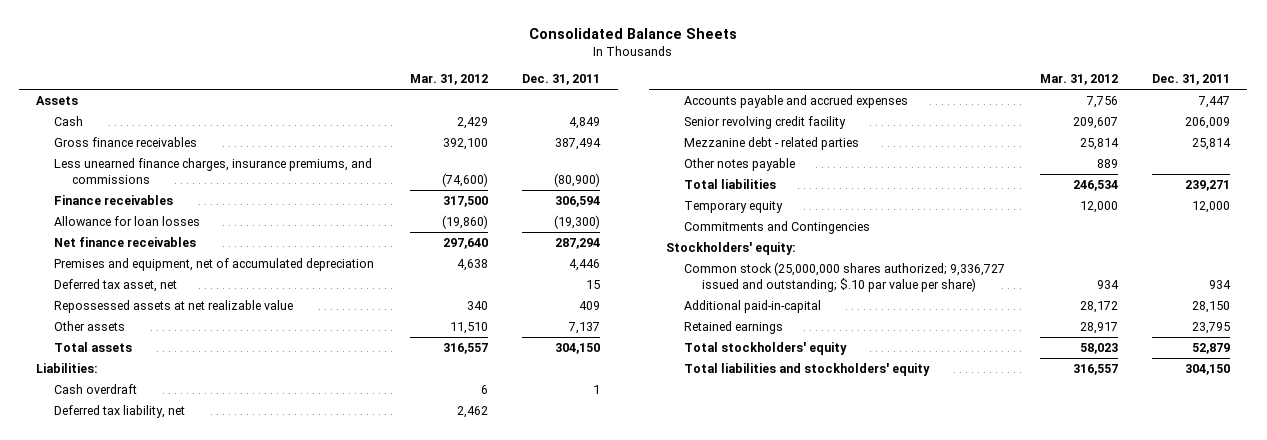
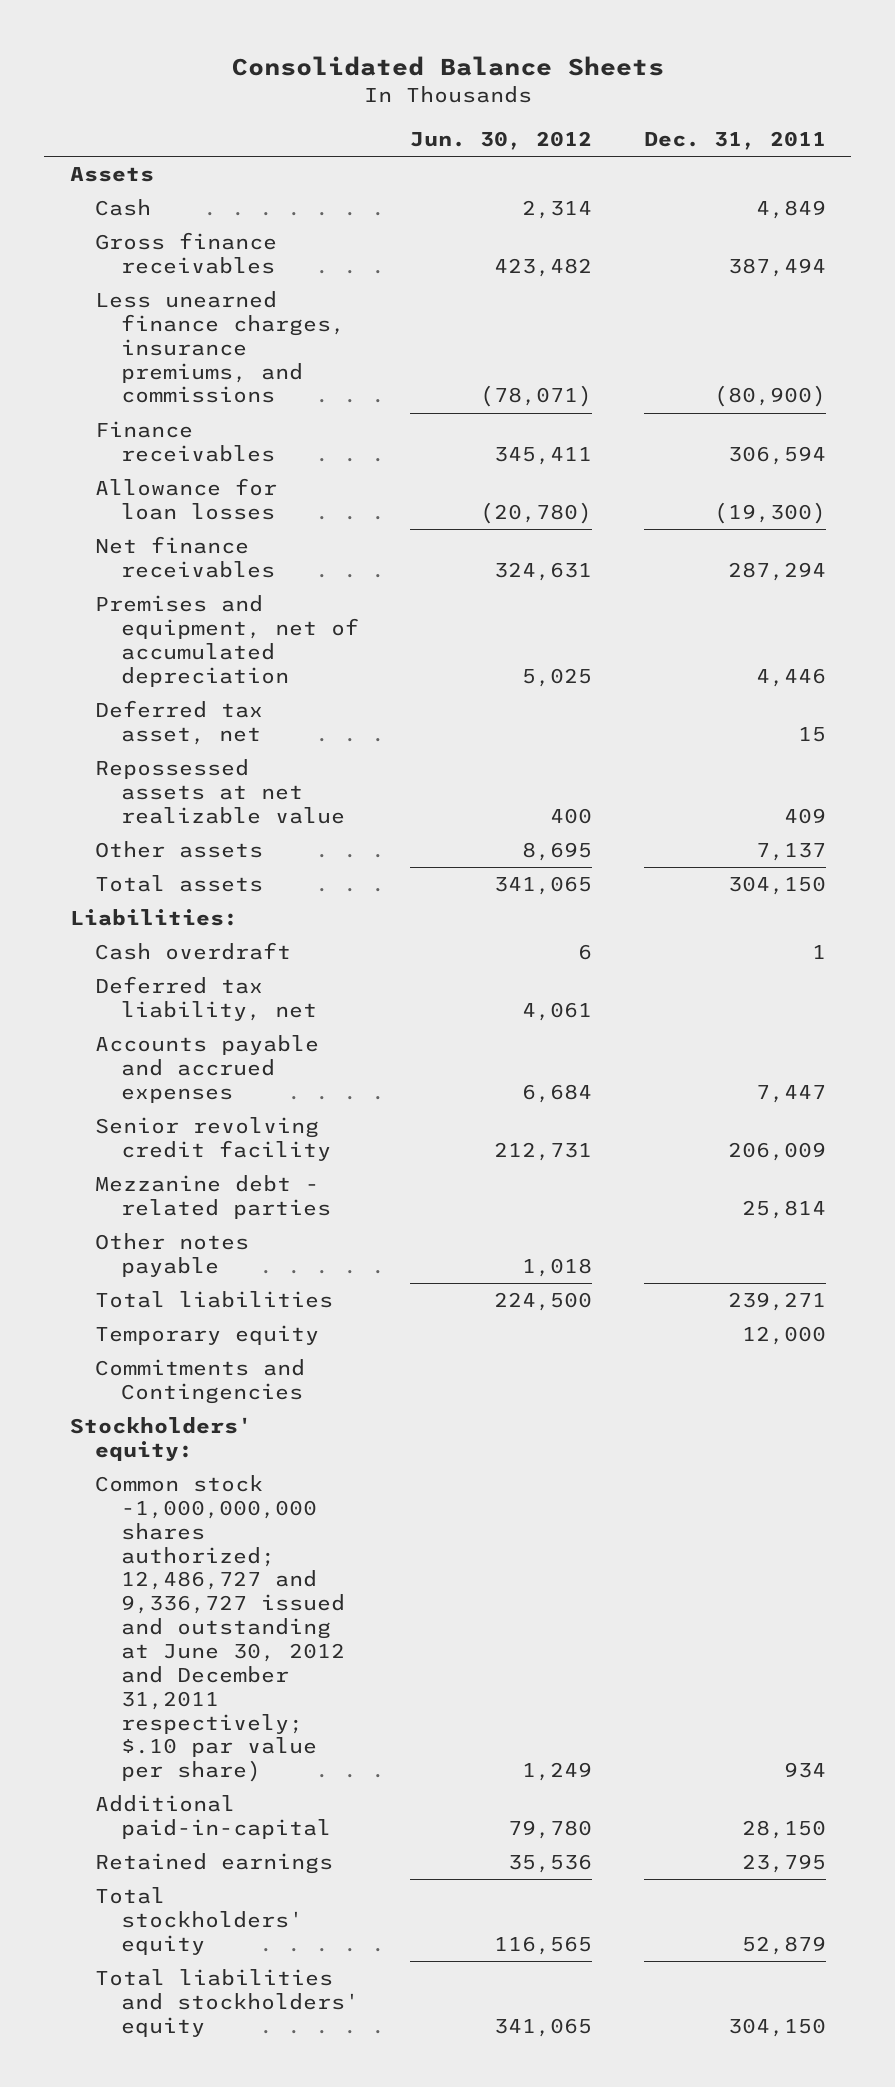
- | Mar. 31, 2012 | Dec. 31, 2011
+ | Jun. 30, 2012 | Dec. 31, 2011
- Common stock (25,000,000 shares authorized; 9,336,727 issued and outstanding; $.10 par value per share) | 934 | 934
+ Common stock -1,000,000,000 shares authorized; 12,486,727 and 9,336,727 issued and outstanding at June 30, 2012 and December 31,2011 respectively; $.10 par value per share) | 1,249 | 934

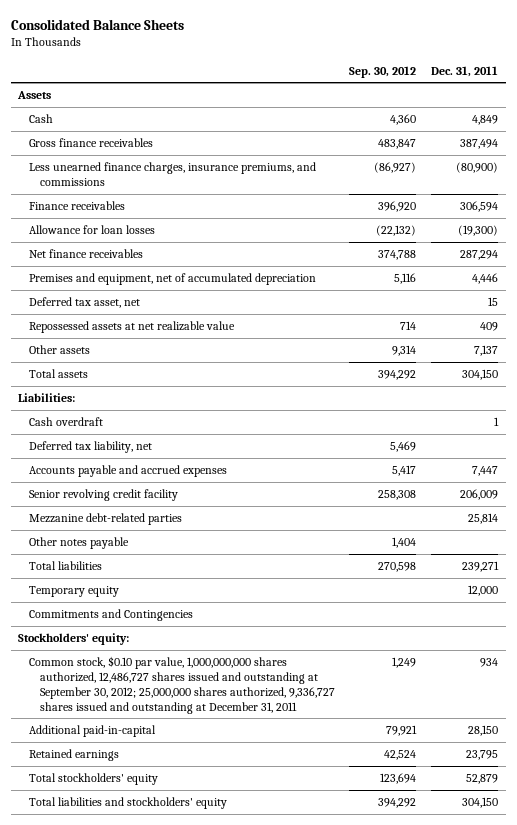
- | Jun. 30, 2012 | Dec. 31, 2011
+ | Sep. 30, 2012 | Dec. 31, 2011
- Mezzanine debt - related parties | | 25,814
+ Mezzanine debt-related parties | | 25,814
- Common stock -1,000,000,000 shares authorized; 12,486,727 and 9,336,727 issued and outstanding at June 30, 2012 and December 31,2011 respectively; $.10 par value per share) | 1,249 | 934
+ Common stock, $0.10 par value, 1,000,000,000 shares authorized, 12,486,727 shares issued and outstanding at September 30, 2012; 25,000,000 shares authorized, 9,336,727 shares issued and outstanding at December 31, 2011 | 1,249 | 934

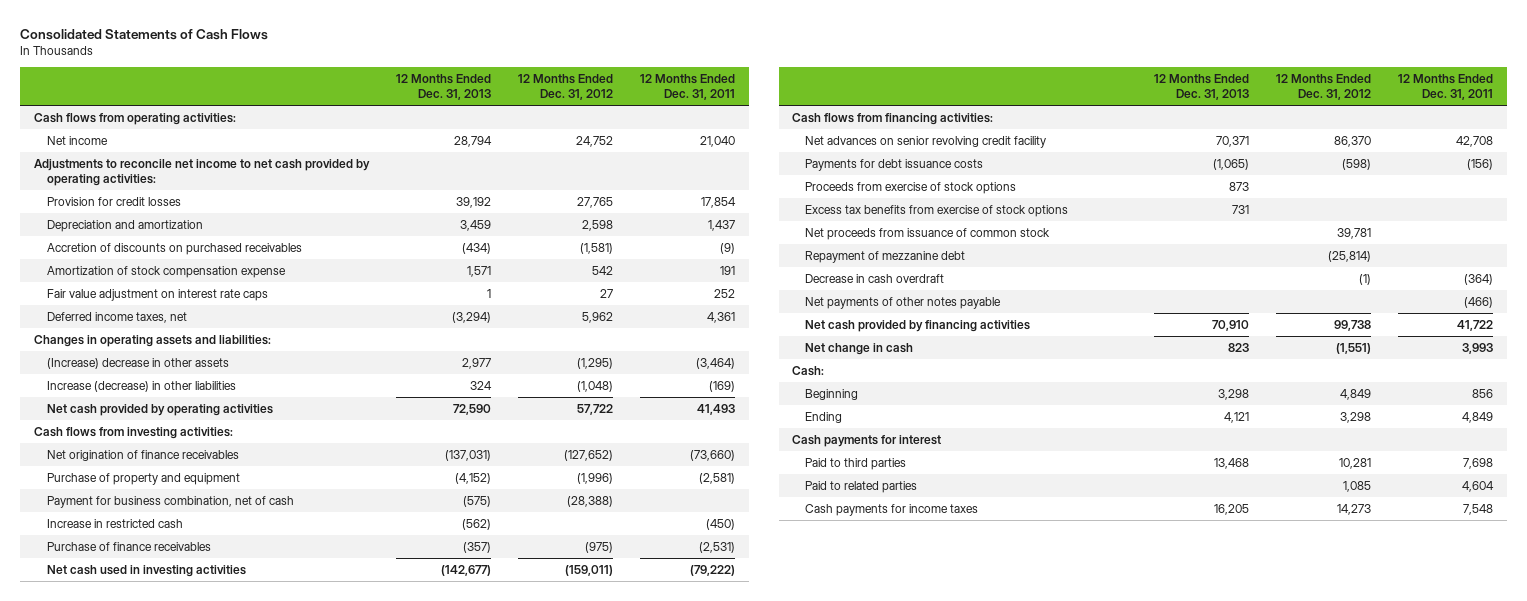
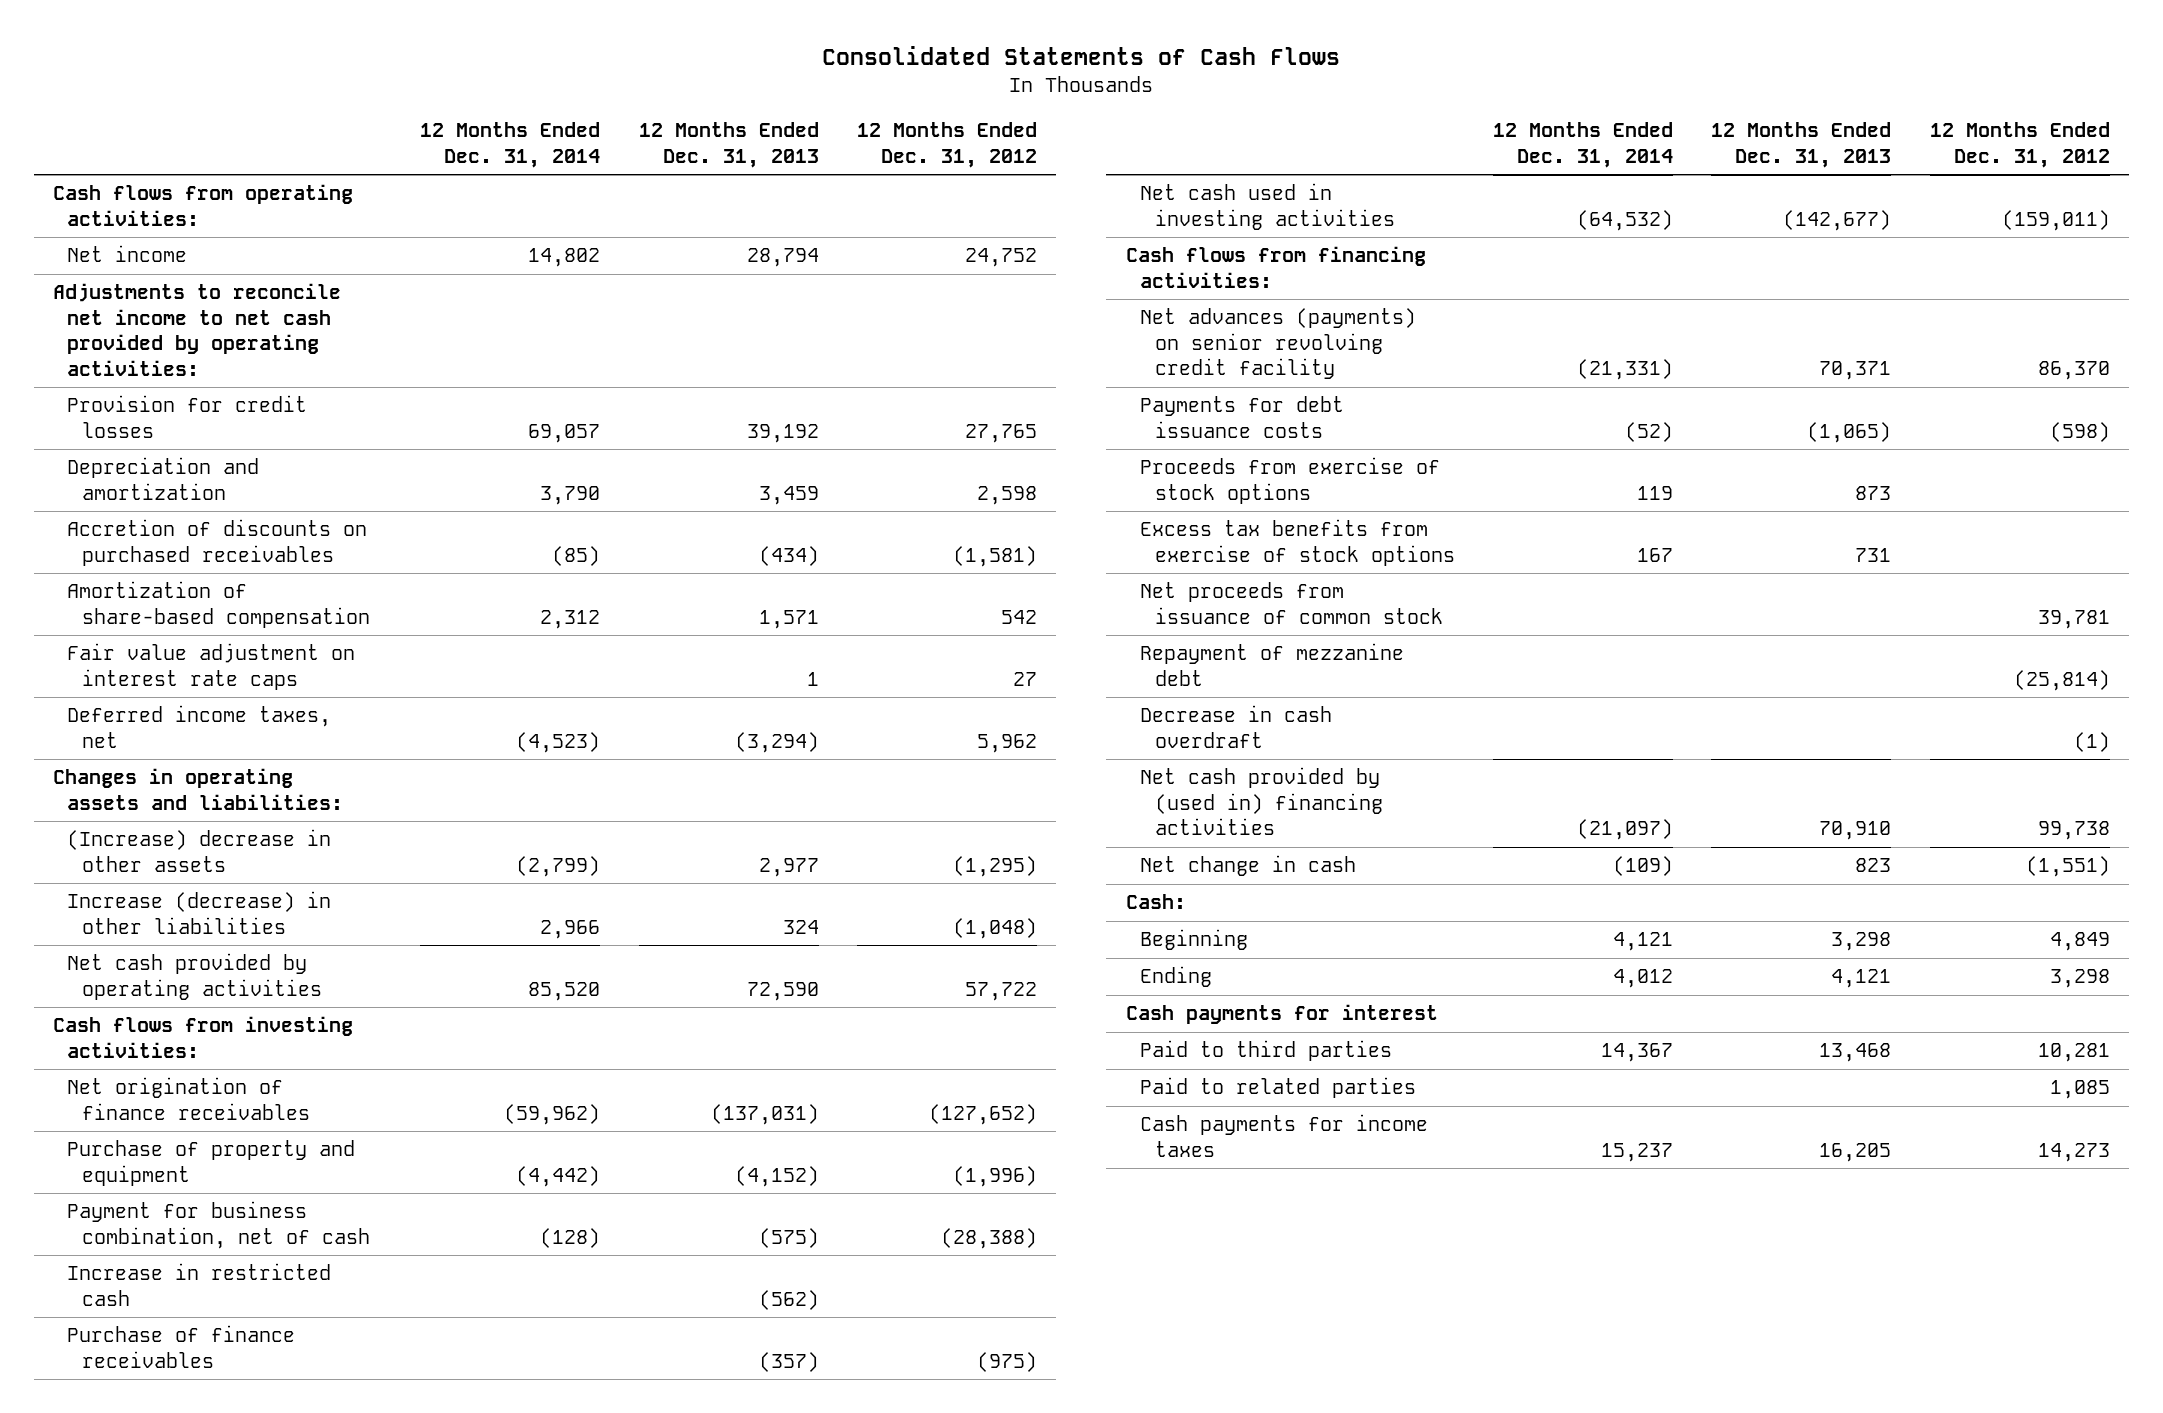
- | 12 Months Ended Dec. 31, 2013 | 12 Months Ended Dec. 31, 2012 | 12 Months Ended Dec. 31, 2011
+ | 12 Months Ended Dec. 31, 2014 | 12 Months Ended Dec. 31, 2013 | 12 Months Ended Dec. 31, 2012
- Amortization of stock compensation expense | 1,571 | 542 | 191
+ Amortization of share-based compensation | 2,312 | 1,571 | 542
- Net advances on senior revolving credit facility | 70,371 | 86,370 | 42,708
+ Net advances (payments) on senior revolving credit facility | (21,331) | 70,371 | 86,370
- Net payments of other notes payable | | | (466)
- Net cash provided by financing activities | 70,910 | 99,738 | 41,722
+ Net cash provided by (used in) financing activities | (21,097) | 70,910 | 99,738

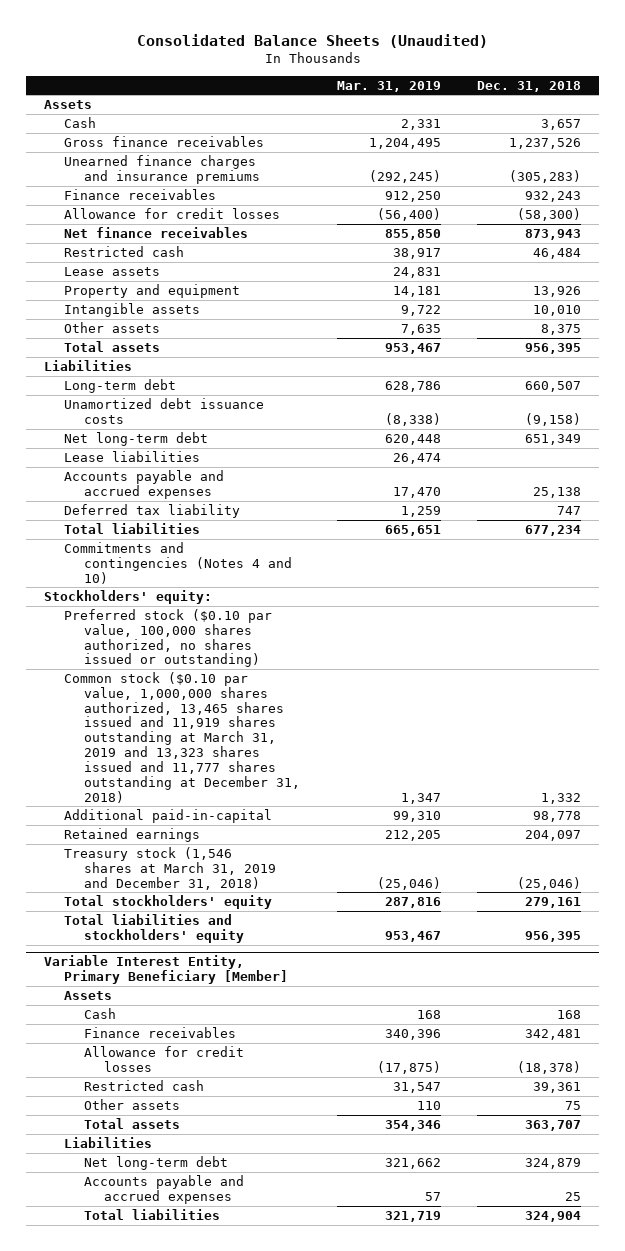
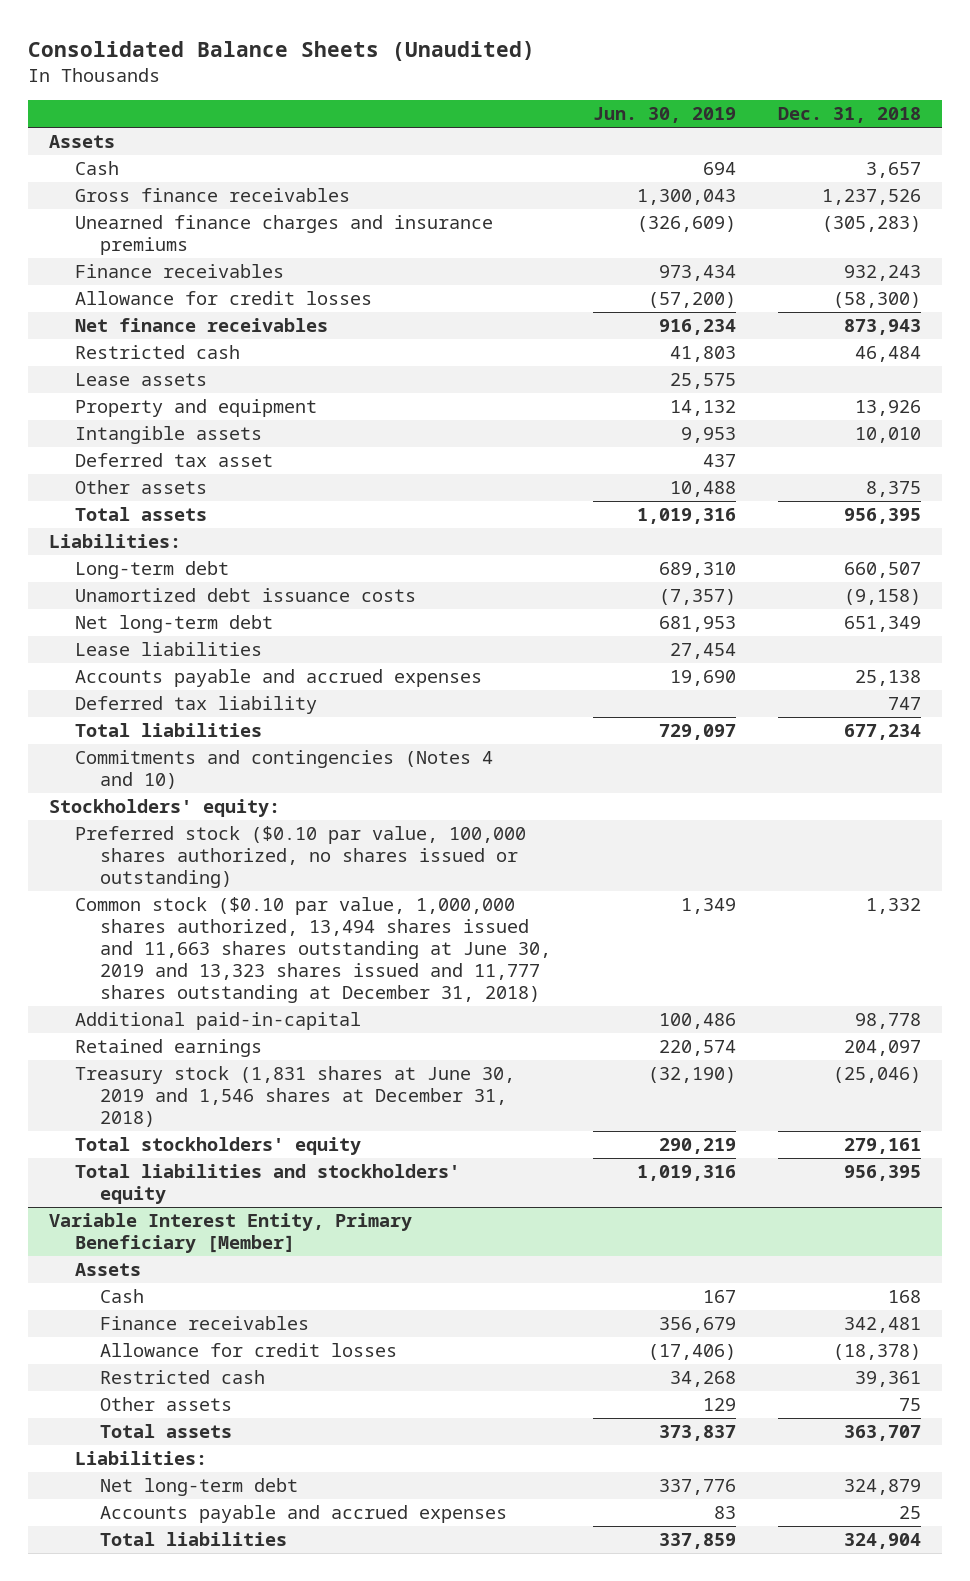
- | Mar. 31, 2019 | Dec. 31, 2018
+ | Jun. 30, 2019 | Dec. 31, 2018
+ Deferred tax asset | 437 |
- Liabilities
+ Liabilities:
- Common stock ($0.10 par value, 1,000,000 shares authorized, 13,465 shares issued and 11,919 shares outstanding at March 31, 2019 and 13,323 shares issued and 11,777 shares outstanding at December 31, 2018) | 1,347 | 1,332
+ Common stock ($0.10 par value, 1,000,000 shares authorized, 13,494 shares issued and 11,663 shares outstanding at June 30, 2019 and 13,323 shares issued and 11,777 shares outstanding at December 31, 2018) | 1,349 | 1,332
- Treasury stock (1,546 shares at March 31, 2019 and December 31, 2018) | (25,046) | (25,046)
+ Treasury stock (1,831 shares at June 30, 2019 and 1,546 shares at December 31, 2018) | (32,190) | (25,046)
@ Variable Interest Entity, Primary Beneficiary [Member]
- Liabilities
+ Liabilities:

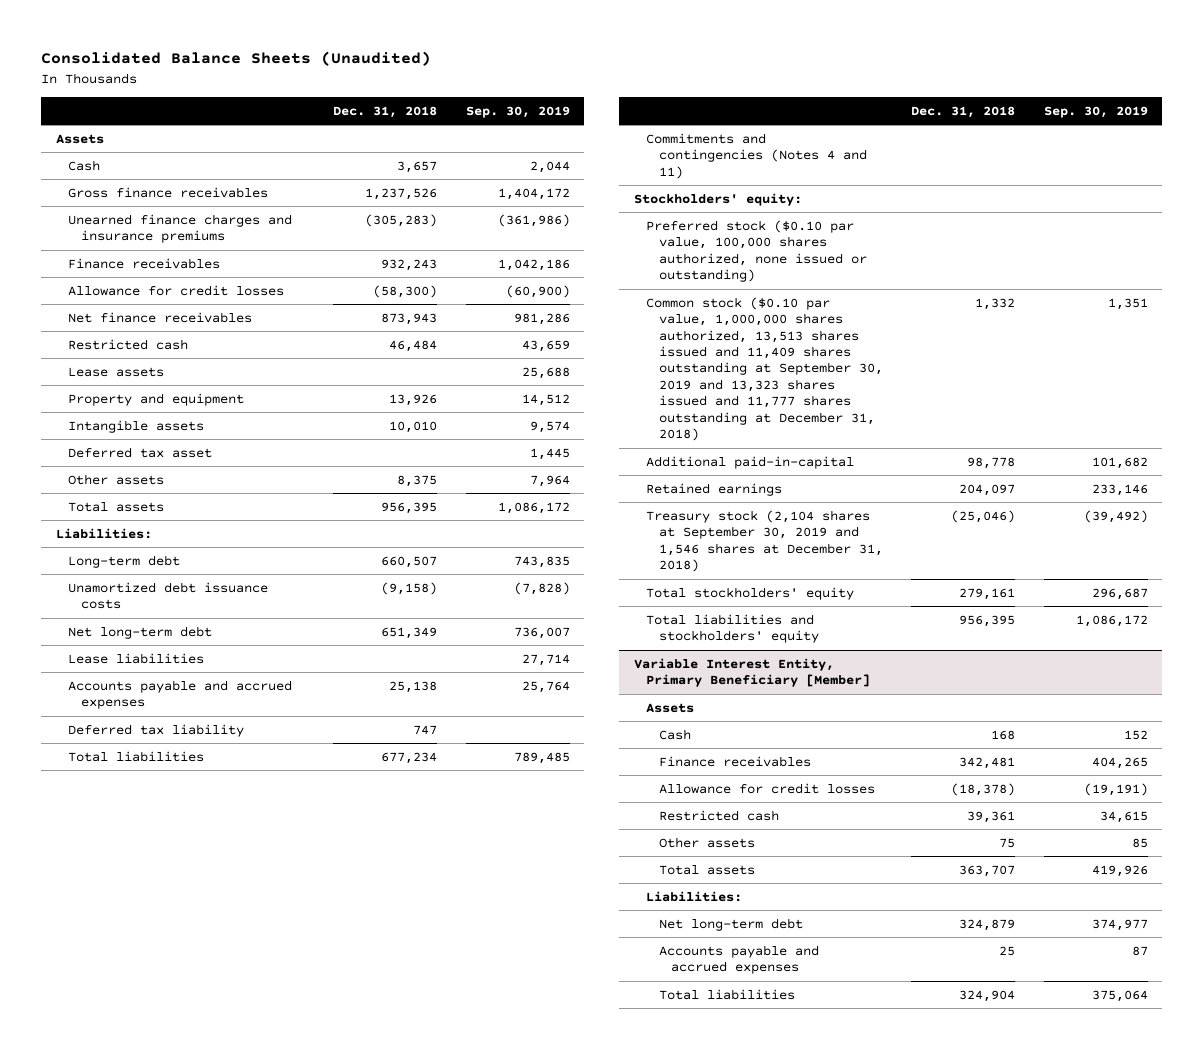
- | Jun. 30, 2019 | Dec. 31, 2018
+ | Dec. 31, 2018 | Sep. 30, 2019
- Commitments and contingencies (Notes 4 and 10)
+ Commitments and contingencies (Notes 4 and 11)
- Preferred stock ($0.10 par value, 100,000 shares authorized, no shares issued or outstanding)
- Common stock ($0.10 par value, 1,000,000 shares authorized, 13,494 shares issued and 11,663 shares outstanding at June 30, 2019 and 13,323 shares issued and 11,777 shares outstanding at December 31, 2018) | 1,349 | 1,332
+ Preferred stock ($0.10 par value, 100,000 shares authorized, none issued or outstanding)
+ Common stock ($0.10 par value, 1,000,000 shares authorized, 13,513 shares issued and 11,409 shares outstanding at September 30, 2019 and 13,323 shares issued and 11,777 shares outstanding at December 31, 2018) | 1,332 | 1,351
- Treasury stock (1,831 shares at June 30, 2019 and 1,546 shares at December 31, 2018) | (32,190) | (25,046)
+ Treasury stock (2,104 shares at September 30, 2019 and 1,546 shares at December 31, 2018) | (25,046) | (39,492)

